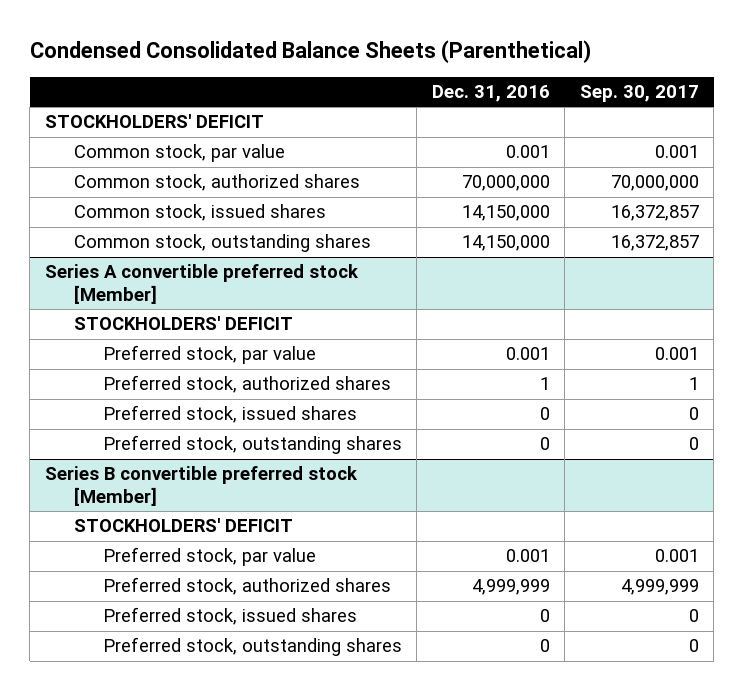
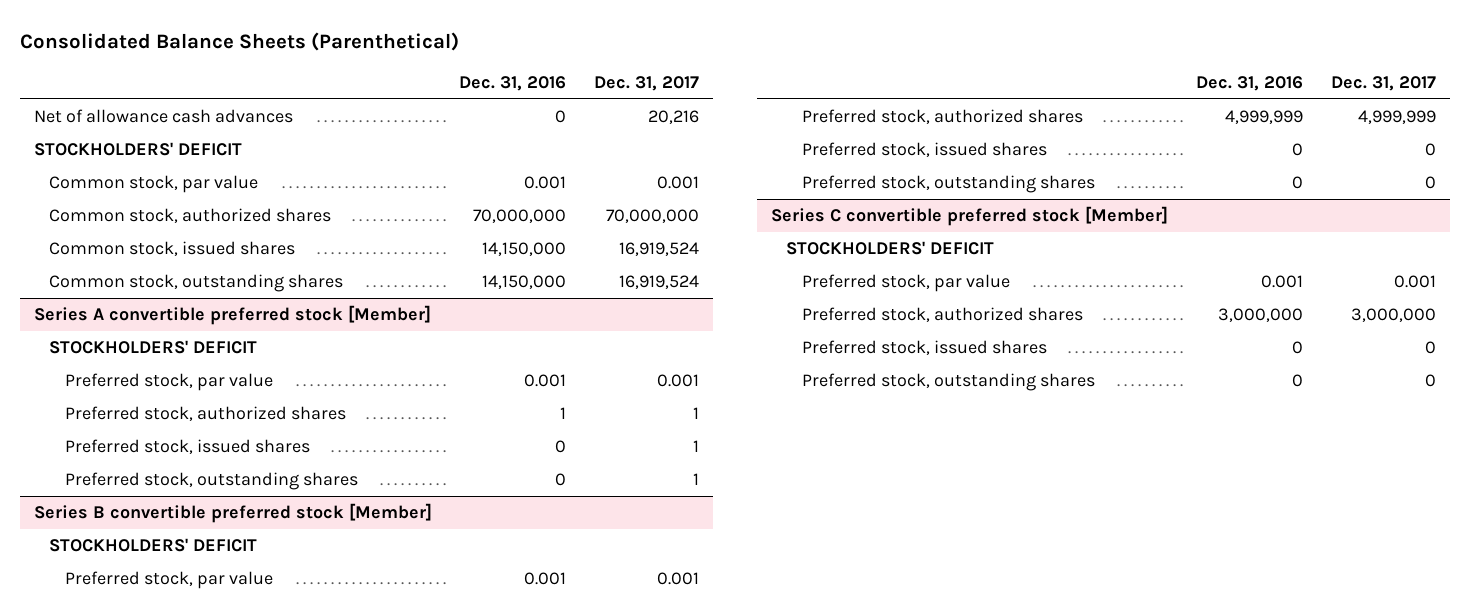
- Condensed Consolidated Balance Sheets (Parenthetical)
+ Consolidated Balance Sheets (Parenthetical)
- | Dec. 31, 2016 | Sep. 30, 2017
+ | Dec. 31, 2016 | Dec. 31, 2017
+ Net of allowance cash advances | 0 | 20,216
+ Series C convertible preferred stock [Member]
+ STOCKHOLDERS' DEFICIT
+ Preferred stock, par value | 0.001 | 0.001
+ Preferred stock, authorized shares | 3,000,000 | 3,000,000
+ Preferred stock, issued shares | 0 | 0
+ Preferred stock, outstanding shares | 0 | 0

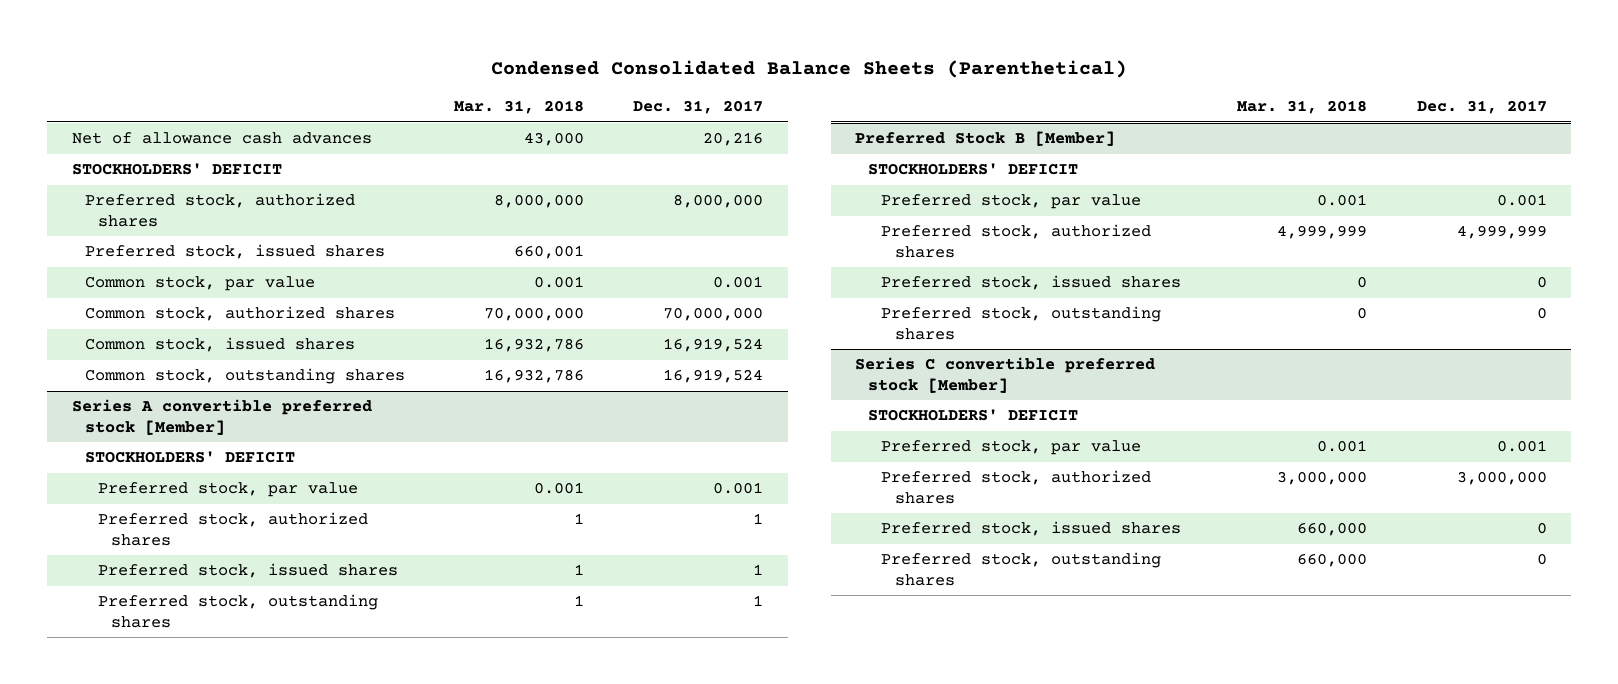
- Consolidated Balance Sheets (Parenthetical)
+ Condensed Consolidated Balance Sheets (Parenthetical)
- | Dec. 31, 2016 | Dec. 31, 2017
+ | Mar. 31, 2018 | Dec. 31, 2017
+ Preferred stock, authorized shares | 8,000,000 | 8,000,000
+ Preferred stock, issued shares | 660,001 |
- Series B convertible preferred stock [Member]
+ Preferred Stock B [Member]

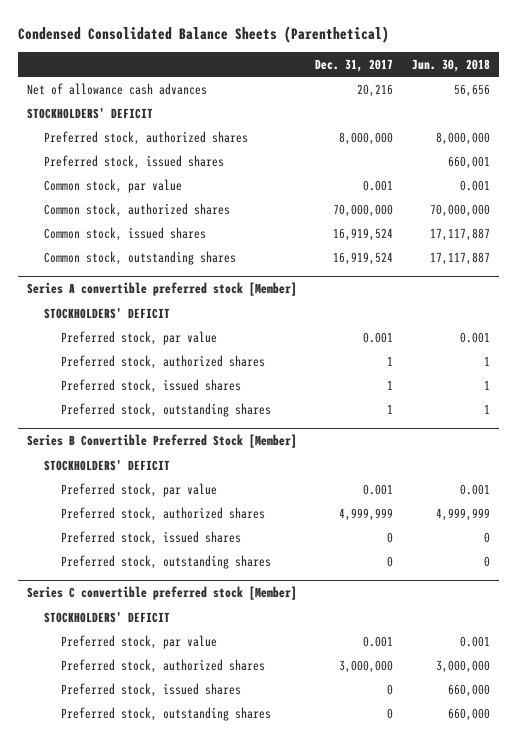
- | Mar. 31, 2018 | Dec. 31, 2017
+ | Dec. 31, 2017 | Jun. 30, 2018
- Preferred Stock B [Member]
+ Series B Convertible Preferred Stock [Member]

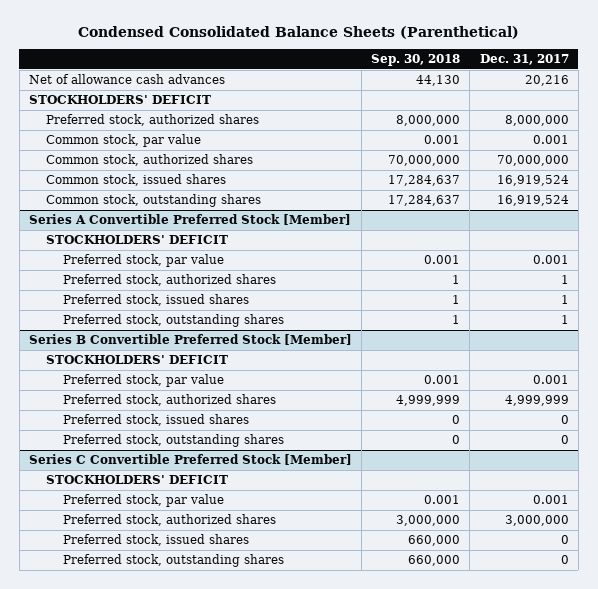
- | Dec. 31, 2017 | Jun. 30, 2018
+ | Sep. 30, 2018 | Dec. 31, 2017
- Preferred stock, issued shares | | 660,001
- Series A convertible preferred stock [Member]
+ Series A Convertible Preferred Stock [Member]
- Series C convertible preferred stock [Member]
+ Series C Convertible Preferred Stock [Member]

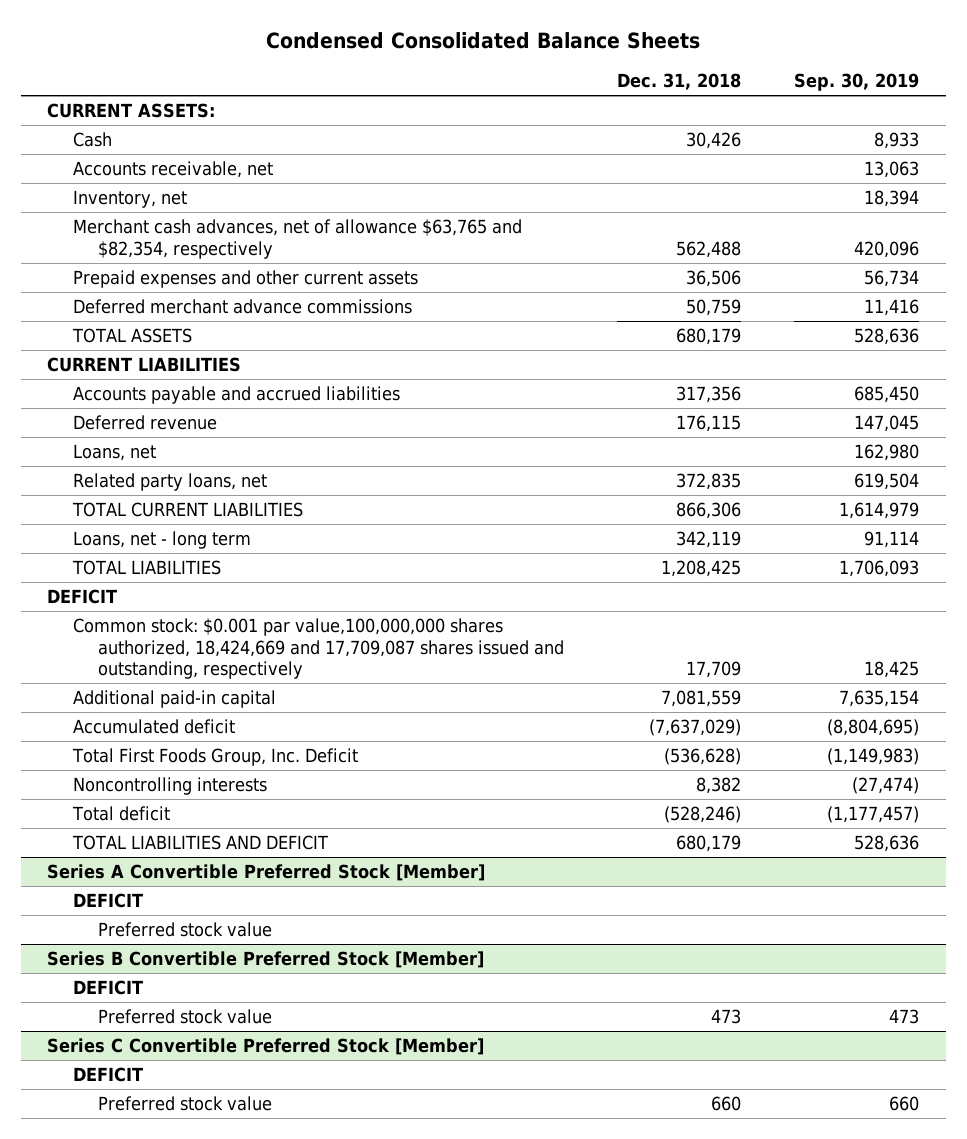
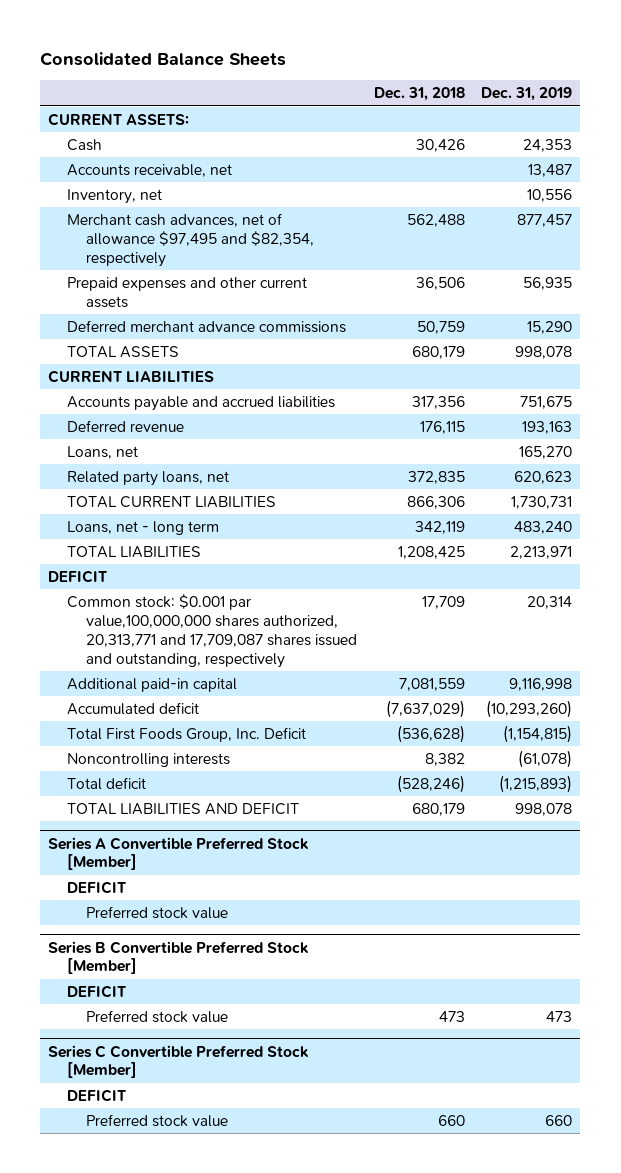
- Condensed Consolidated Balance Sheets
+ Consolidated Balance Sheets
- | Dec. 31, 2018 | Sep. 30, 2019
+ | Dec. 31, 2018 | Dec. 31, 2019
- Merchant cash advances, net of allowance $63,765 and $82,354, respectively | 562,488 | 420,096
+ Merchant cash advances, net of allowance $97,495 and $82,354, respectively | 562,488 | 877,457
- Common stock: $0.001 par value,100,000,000 shares authorized, 18,424,669 and 17,709,087 shares issued and outstanding, respectively | 17,709 | 18,425
+ Common stock: $0.001 par value,100,000,000 shares authorized, 20,313,771 and 17,709,087 shares issued and outstanding, respectively | 17,709 | 20,314

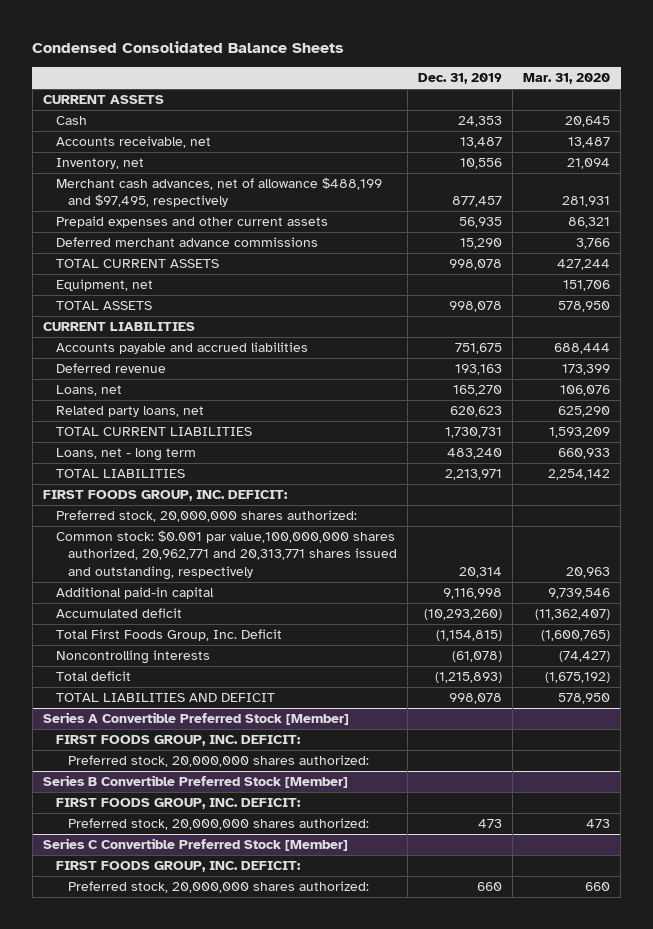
- Consolidated Balance Sheets
+ Condensed Consolidated Balance Sheets
- | Dec. 31, 2018 | Dec. 31, 2019
+ | Dec. 31, 2019 | Mar. 31, 2020
- CURRENT ASSETS:
+ CURRENT ASSETS
- Merchant cash advances, net of allowance $97,495 and $82,354, respectively | 562,488 | 877,457
+ Merchant cash advances, net of allowance $488,199 and $97,495, respectively | 877,457 | 281,931
+ TOTAL CURRENT ASSETS | 998,078 | 427,244
+ Equipment, net | | 151,706
- DEFICIT
- Common stock: $0.001 par value,100,000,000 shares authorized, 20,313,771 and 17,709,087 shares issued and outstanding, respectively | 17,709 | 20,314
+ FIRST FOODS GROUP, INC. DEFICIT:
+ Preferred stock, 20,000,000 shares authorized:
+ Common stock: $0.001 par value,100,000,000 shares authorized, 20,962,771 and 20,313,771 shares issued and outstanding, respectively | 20,314 | 20,963
@ Series A Convertible Preferred Stock [Member]
- DEFICIT
- Preferred stock value
+ FIRST FOODS GROUP, INC. DEFICIT:
+ Preferred stock, 20,000,000 shares authorized:
@ Series B Convertible Preferred Stock [Member]
- DEFICIT
- Preferred stock value | 473 | 473
+ FIRST FOODS GROUP, INC. DEFICIT:
+ Preferred stock, 20,000,000 shares authorized: | 473 | 473
@ Series C Convertible Preferred Stock [Member]
- DEFICIT
- Preferred stock value | 660 | 660
+ FIRST FOODS GROUP, INC. DEFICIT:
+ Preferred stock, 20,000,000 shares authorized: | 660 | 660

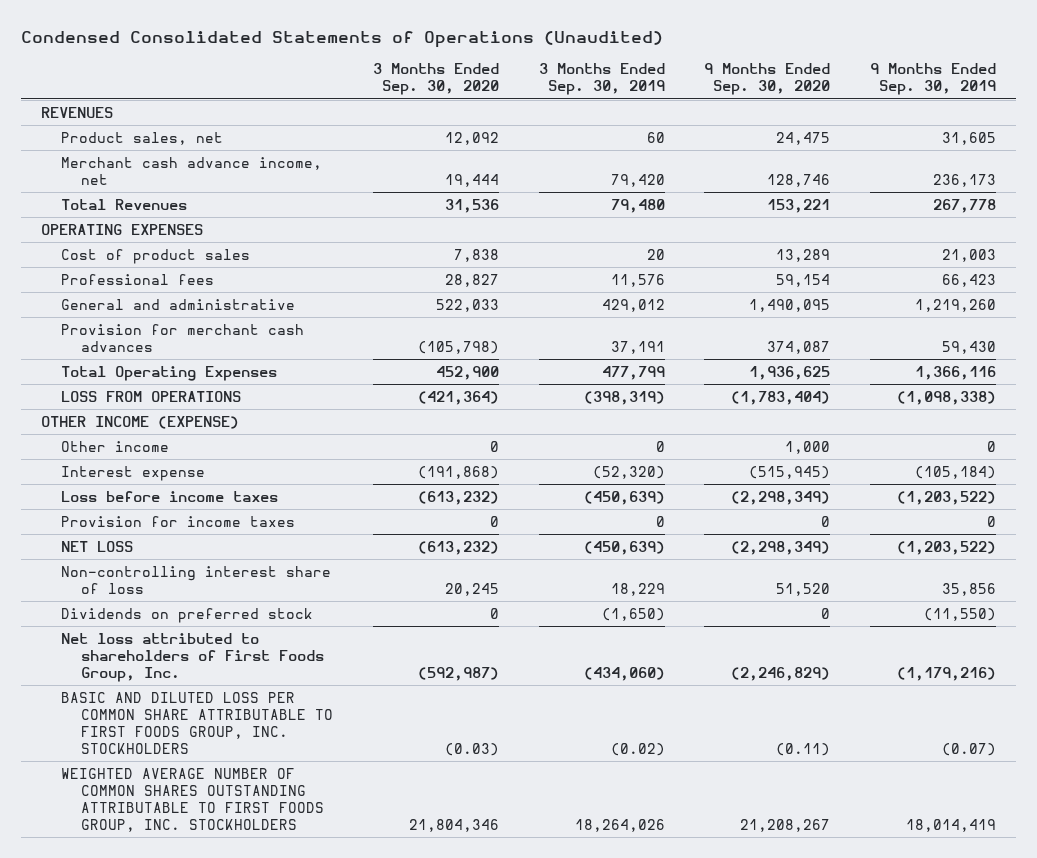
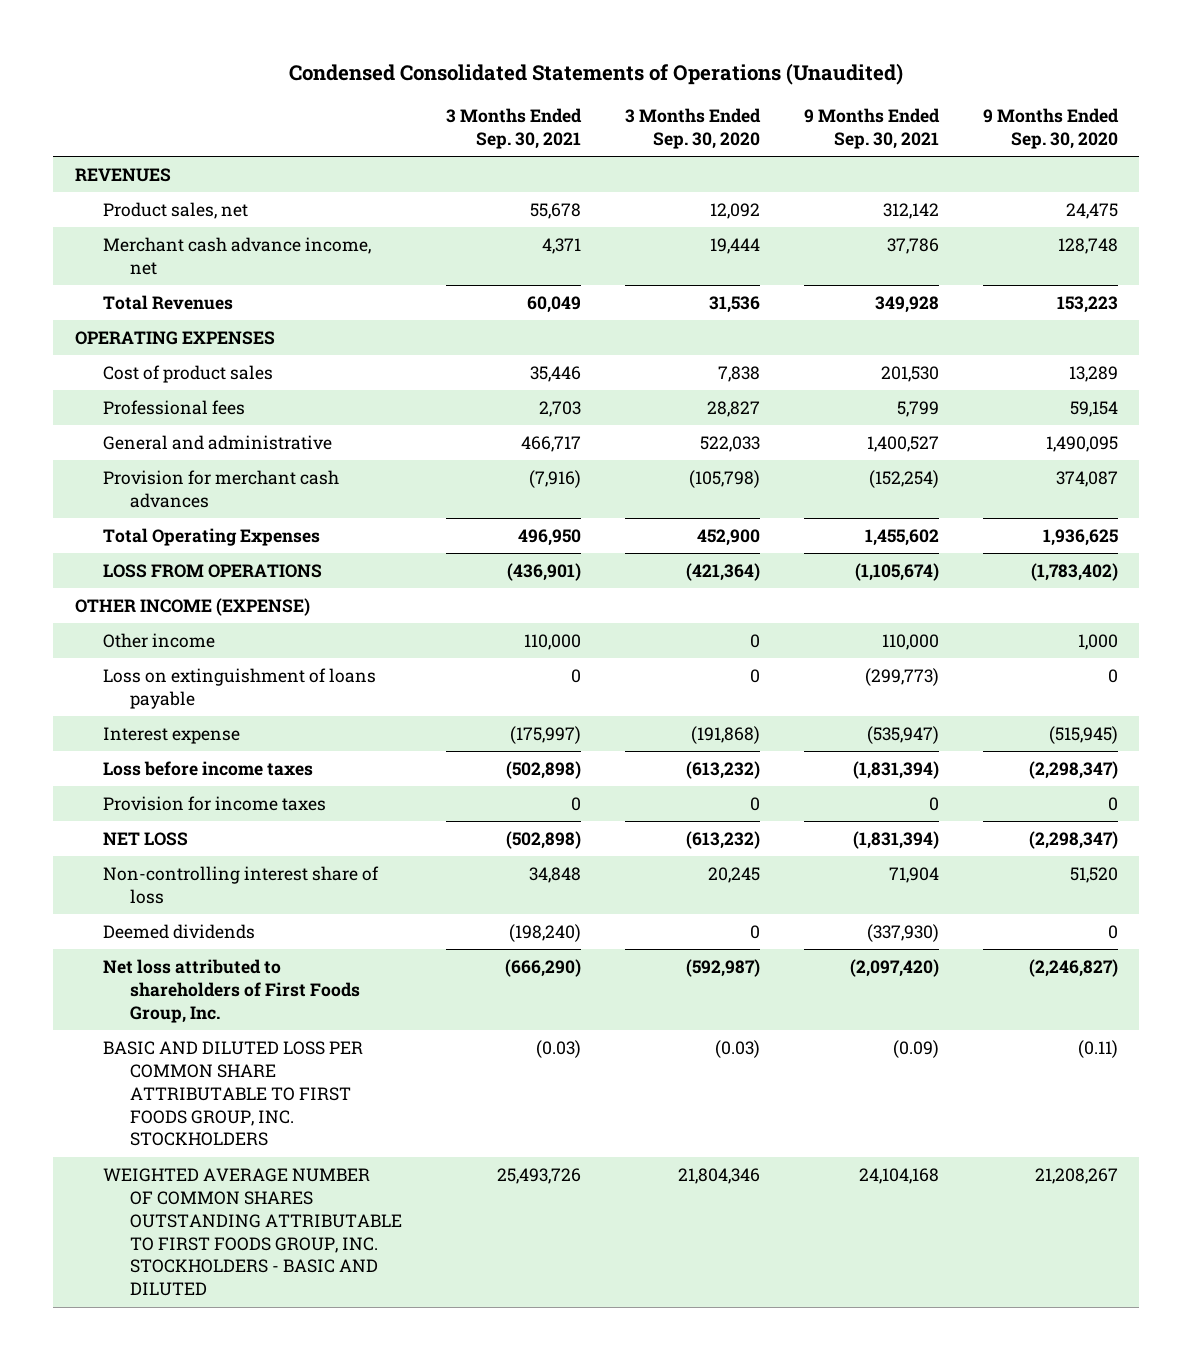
- | 3 Months Ended Sep. 30, 2020 | 3 Months Ended Sep. 30, 2019 | 9 Months Ended Sep. 30, 2020 | 9 Months Ended Sep. 30, 2019
+ | 3 Months Ended Sep. 30, 2021 | 3 Months Ended Sep. 30, 2020 | 9 Months Ended Sep. 30, 2021 | 9 Months Ended Sep. 30, 2020
- Merchant cash advance income, net | 19,444 | 79,420 | 128,746 | 236,173
- Total Revenues | 31,536 | 79,480 | 153,221 | 267,778
+ Merchant cash advance income, net | 4,371 | 19,444 | 37,786 | 128,748
+ Total Revenues | 60,049 | 31,536 | 349,928 | 153,223
- LOSS FROM OPERATIONS | (421,364) | (398,319) | (1,783,404) | (1,098,338)
+ LOSS FROM OPERATIONS | (436,901) | (421,364) | (1,105,674) | (1,783,402)
+ Loss on extinguishment of loans payable | 0 | 0 | (299,773) | 0
- Loss before income taxes | (613,232) | (450,639) | (2,298,349) | (1,203,522)
+ Loss before income taxes | (502,898) | (613,232) | (1,831,394) | (2,298,347)
- NET LOSS | (613,232) | (450,639) | (2,298,349) | (1,203,522)
+ NET LOSS | (502,898) | (613,232) | (1,831,394) | (2,298,347)
- Dividends on preferred stock | 0 | (1,650) | 0 | (11,550)
- Net loss attributed to shareholders of First Foods Group, Inc. | (592,987) | (434,060) | (2,246,829) | (1,179,216)
+ Deemed dividends | (198,240) | 0 | (337,930) | 0
+ Net loss attributed to shareholders of First Foods Group, Inc. | (666,290) | (592,987) | (2,097,420) | (2,246,827)
- WEIGHTED AVERAGE NUMBER OF COMMON SHARES OUTSTANDING ATTRIBUTABLE TO FIRST FOODS GROUP, INC. STOCKHOLDERS | 21,804,346 | 18,264,026 | 21,208,267 | 18,014,419
+ WEIGHTED AVERAGE NUMBER OF COMMON SHARES OUTSTANDING ATTRIBUTABLE TO FIRST FOODS GROUP, INC. STOCKHOLDERS - BASIC AND DILUTED | 25,493,726 | 21,804,346 | 24,104,168 | 21,208,267

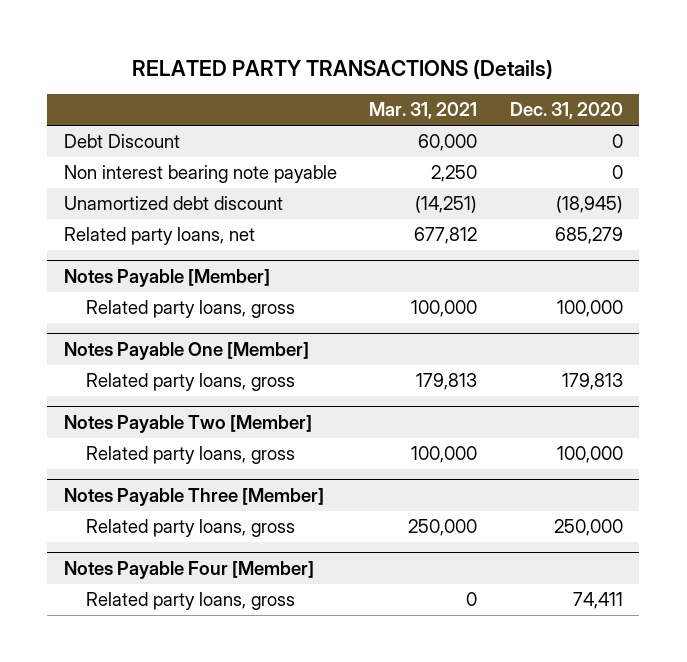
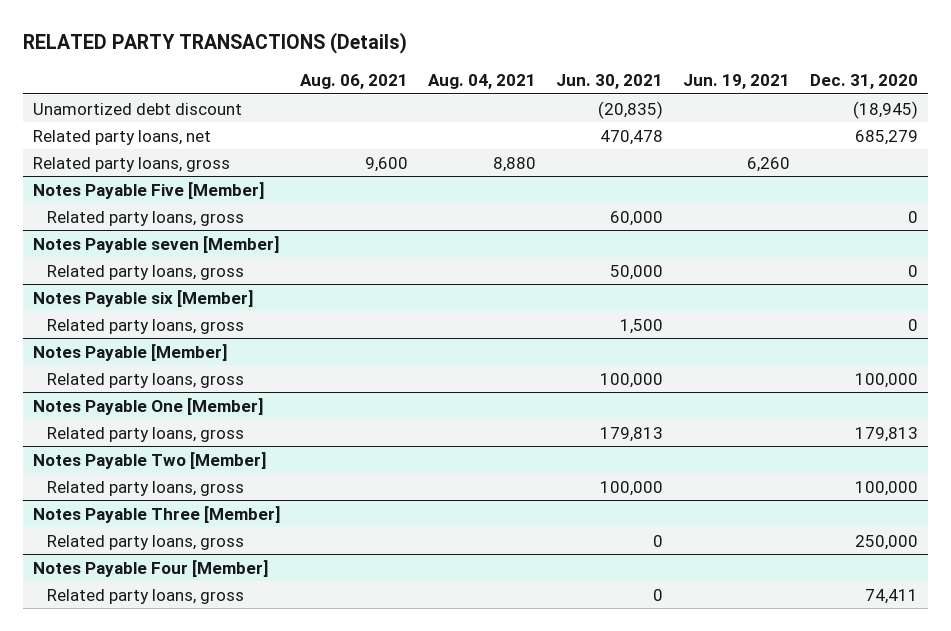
- | Mar. 31, 2021 | Dec. 31, 2020
+ | Aug. 06, 2021 | Aug. 04, 2021 | Jun. 30, 2021 | Jun. 19, 2021 | Dec. 31, 2020
- Debt Discount | 60,000 | 0
- Non interest bearing note payable | 2,250 | 0
+ Related party loans, gross | 9,600 | 8,880 | | 6,260 |
+ Notes Payable Five [Member]
+ Related party loans, gross | | | 60,000 | | 0
+ Notes Payable seven [Member]
+ Related party loans, gross | | | 50,000 | | 0
+ Notes Payable six [Member]
+ Related party loans, gross | | | 1,500 | | 0

